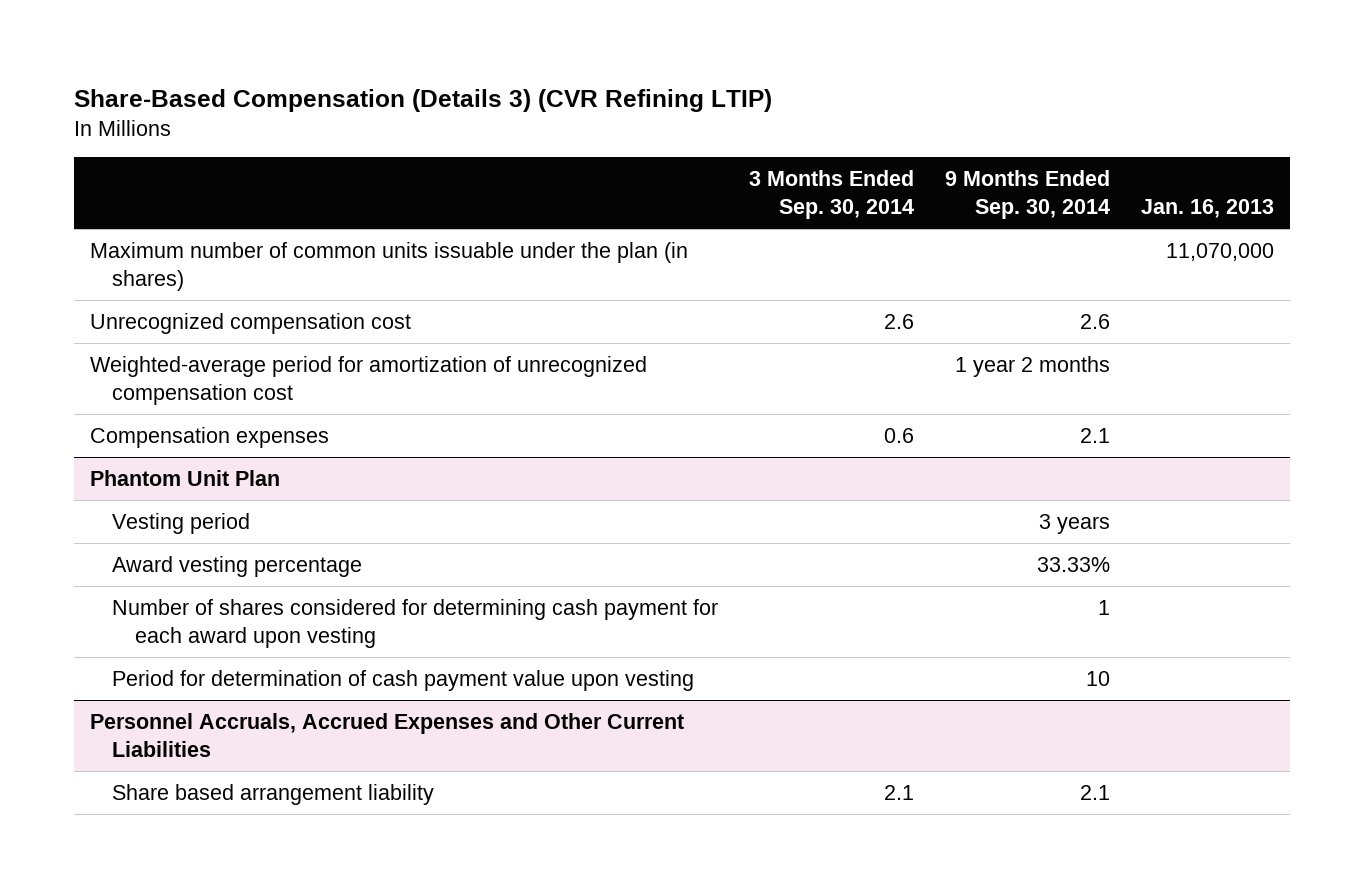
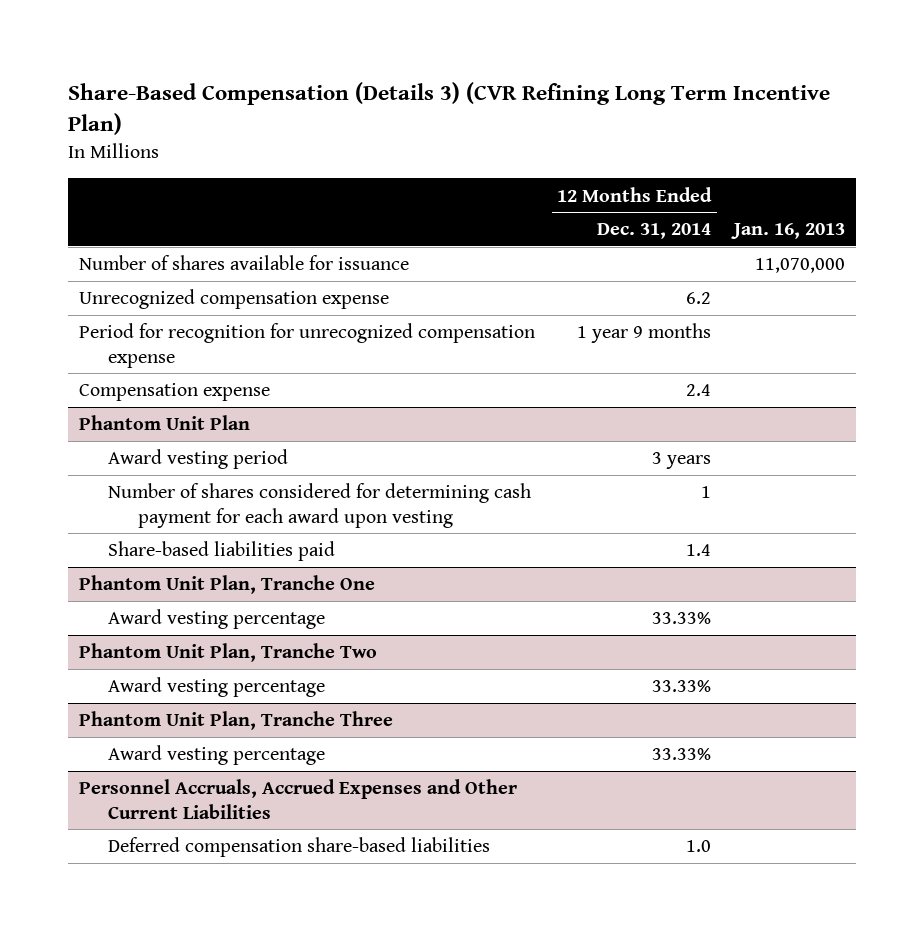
- Share-Based Compensation (Details 3) (CVR Refining LTIP)
+ Share-Based Compensation (Details 3) (CVR Refining Long Term Incentive Plan)
- | 3 Months Ended Sep. 30, 2014 | 9 Months Ended Sep. 30, 2014 | Jan. 16, 2013
+ | 12 Months Ended Dec. 31, 2014 | Jan. 16, 2013
- Maximum number of common units issuable under the plan (in shares) | | | 11,070,000
- Unrecognized compensation cost | 2.6 | 2.6 |
- Weighted-average period for amortization of unrecognized compensation cost | | 1 year 2 months |
- Compensation expenses | 0.6 | 2.1 |
+ Number of shares available for issuance | | 11,070,000
+ Unrecognized compensation expense | 6.2 |
+ Period for recognition for unrecognized compensation expense | 1 year 9 months |
+ Compensation expense | 2.4 |
@ Phantom Unit Plan
- Vesting period | | 3 years |
- Award vesting percentage | | 33.33% |
+ Award vesting period | 3 years |
- Period for determination of cash payment value upon vesting | | 10 |
+ Share-based liabilities paid | 1.4 |
+ Phantom Unit Plan, Tranche One
+ Award vesting percentage | 33.33% |
+ Phantom Unit Plan, Tranche Two
+ Award vesting percentage | 33.33% |
+ Phantom Unit Plan, Tranche Three
+ Award vesting percentage | 33.33% |
@ Personnel Accruals, Accrued Expenses and Other Current Liabilities
- Share based arrangement liability | 2.1 | 2.1 |
+ Deferred compensation share-based liabilities | 1.0 |

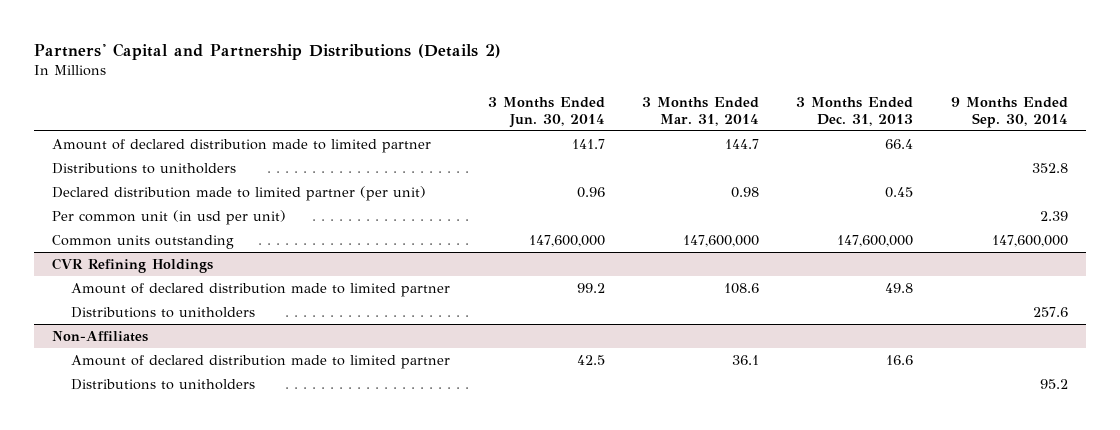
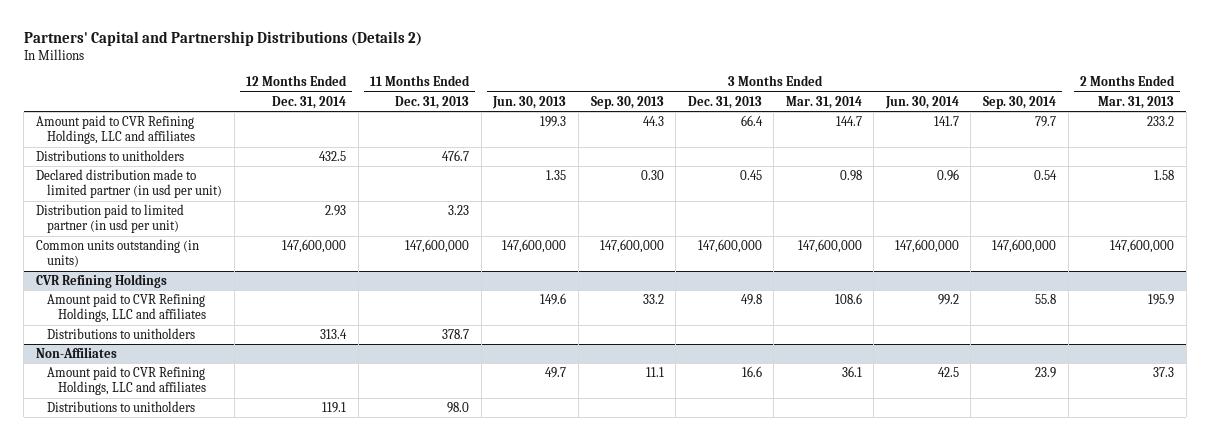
- | 3 Months Ended Jun. 30, 2014 | 3 Months Ended Mar. 31, 2014 | 3 Months Ended Dec. 31, 2013 | 9 Months Ended Sep. 30, 2014
+ | 12 Months Ended Dec. 31, 2014 | 11 Months Ended Dec. 31, 2013 | 3 Months Ended Jun. 30, 2013 | 3 Months Ended Sep. 30, 2013 | 3 Months Ended Dec. 31, 2013 | 3 Months Ended Mar. 31, 2014 | 3 Months Ended Jun. 30, 2014 | 3 Months Ended Sep. 30, 2014 | 2 Months Ended Mar. 31, 2013
- Amount of declared distribution made to limited partner | 141.7 | 144.7 | 66.4 |
+ Amount paid to CVR Refining Holdings, LLC and affiliates | | | 199.3 | 44.3 | 66.4 | 144.7 | 141.7 | 79.7 | 233.2
- Declared distribution made to limited partner (per unit) | 0.96 | 0.98 | 0.45 |
- Per common unit (in usd per unit) | | | | 2.39
- Common units outstanding | 147,600,000 | 147,600,000 | 147,600,000 | 147,600,000
+ Declared distribution made to limited partner (in usd per unit) | | | 1.35 | 0.30 | 0.45 | 0.98 | 0.96 | 0.54 | 1.58
+ Distribution paid to limited partner (in usd per unit) | 2.93 | 3.23 | | | | | | |
+ Common units outstanding (in units) | 147,600,000 | 147,600,000 | 147,600,000 | 147,600,000 | 147,600,000 | 147,600,000 | 147,600,000 | 147,600,000 | 147,600,000
@ CVR Refining Holdings
- Amount of declared distribution made to limited partner | 99.2 | 108.6 | 49.8 |
+ Amount paid to CVR Refining Holdings, LLC and affiliates | | | 149.6 | 33.2 | 49.8 | 108.6 | 99.2 | 55.8 | 195.9
@ Non-Affiliates
- Amount of declared distribution made to limited partner | 42.5 | 36.1 | 16.6 |
+ Amount paid to CVR Refining Holdings, LLC and affiliates | | | 49.7 | 11.1 | 16.6 | 36.1 | 42.5 | 23.9 | 37.3

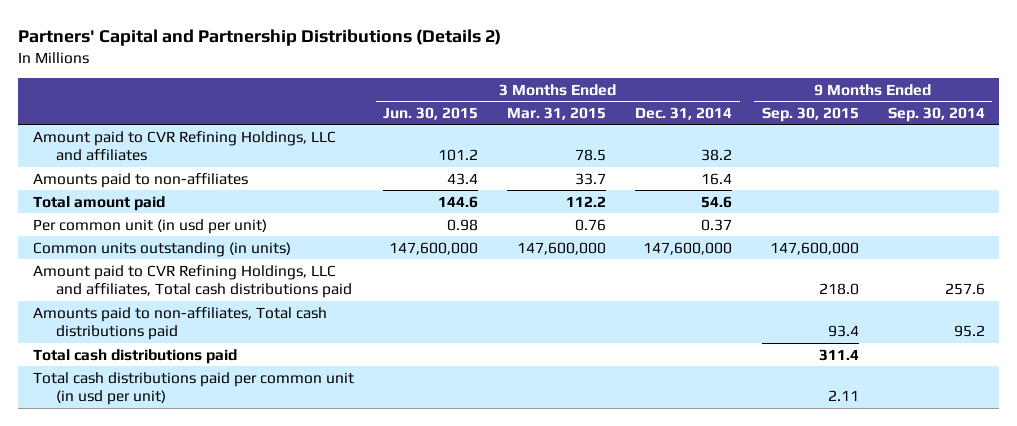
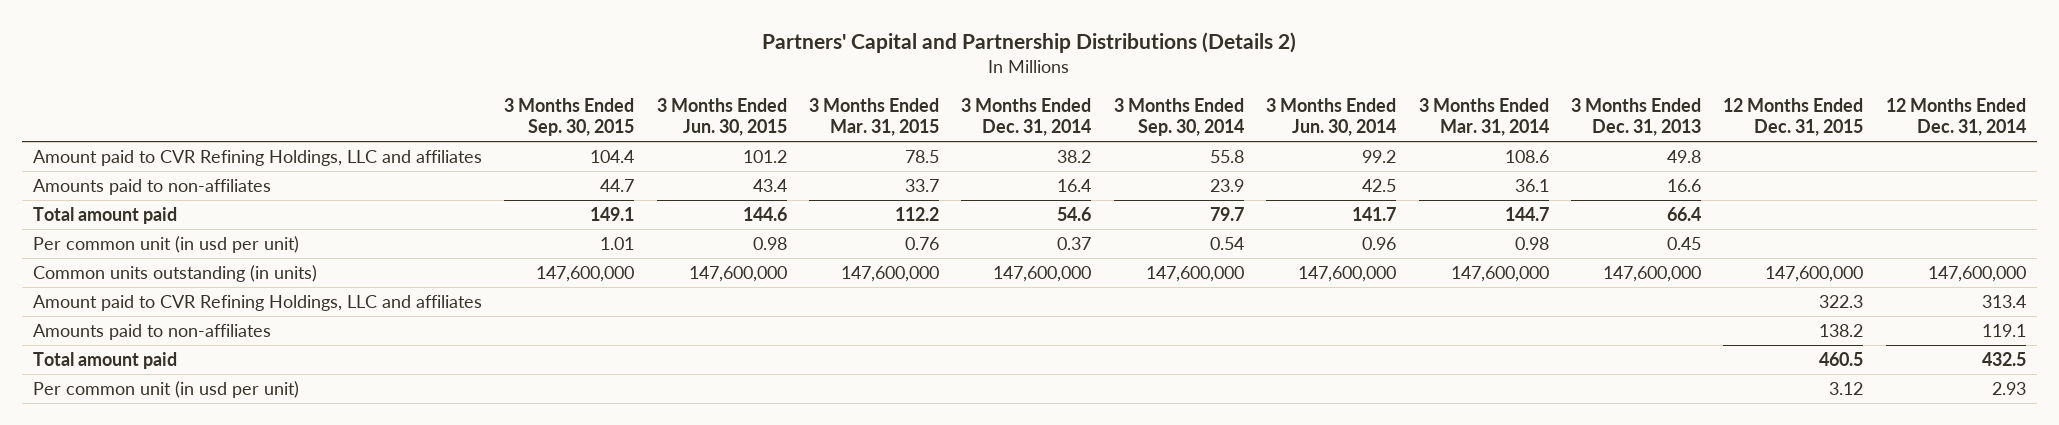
- | 3 Months Ended Jun. 30, 2015 | 3 Months Ended Mar. 31, 2015 | 3 Months Ended Dec. 31, 2014 | 9 Months Ended Sep. 30, 2015 | 9 Months Ended Sep. 30, 2014
+ | 3 Months Ended Sep. 30, 2015 | 3 Months Ended Jun. 30, 2015 | 3 Months Ended Mar. 31, 2015 | 3 Months Ended Dec. 31, 2014 | 3 Months Ended Sep. 30, 2014 | 3 Months Ended Jun. 30, 2014 | 3 Months Ended Mar. 31, 2014 | 3 Months Ended Dec. 31, 2013 | 12 Months Ended Dec. 31, 2015 | 12 Months Ended Dec. 31, 2014
- Amount paid to CVR Refining Holdings, LLC and affiliates, Total cash distributions paid | | | | 218.0 | 257.6
- Amounts paid to non-affiliates, Total cash distributions paid | | | | 93.4 | 95.2
- Total cash distributions paid | | | | 311.4 |
- Total cash distributions paid per common unit (in usd per unit) | | | | 2.11 |
+ Amount paid to CVR Refining Holdings, LLC and affiliates | | | | | | | | | 322.3 | 313.4
+ Amounts paid to non-affiliates | | | | | | | | | 138.2 | 119.1
+ Total amount paid | | | | | | | | | 460.5 | 432.5
+ Per common unit (in usd per unit) | | | | | | | | | 3.12 | 2.93

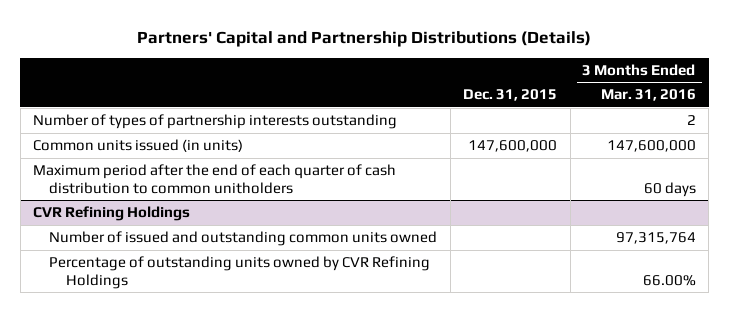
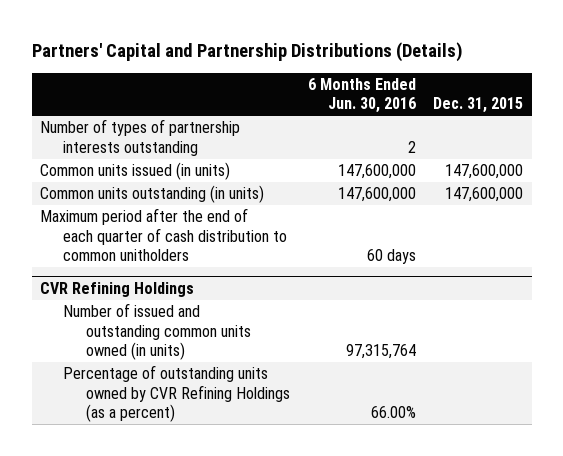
- | Dec. 31, 2015 | 3 Months Ended Mar. 31, 2016
+ | 6 Months Ended Jun. 30, 2016 | Dec. 31, 2015
+ Common units outstanding (in units) | 147,600,000 | 147,600,000
@ CVR Refining Holdings
- Number of issued and outstanding common units owned | | 97,315,764
- Percentage of outstanding units owned by CVR Refining Holdings | | 66.00%
+ Number of issued and outstanding common units owned (in units) | 97,315,764 |
+ Percentage of outstanding units owned by CVR Refining Holdings (as a percent) | 66.00% |

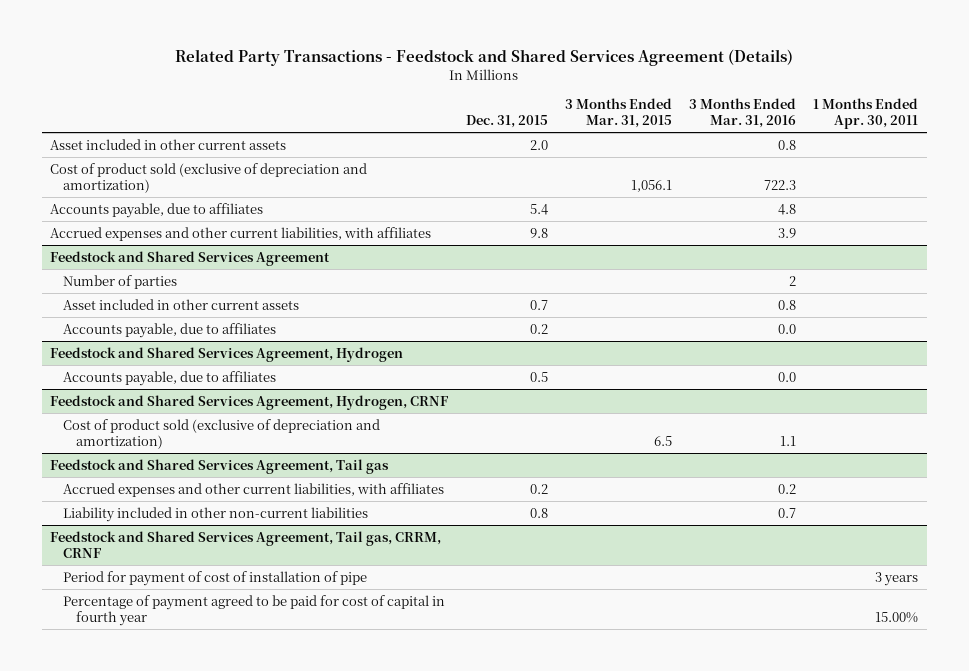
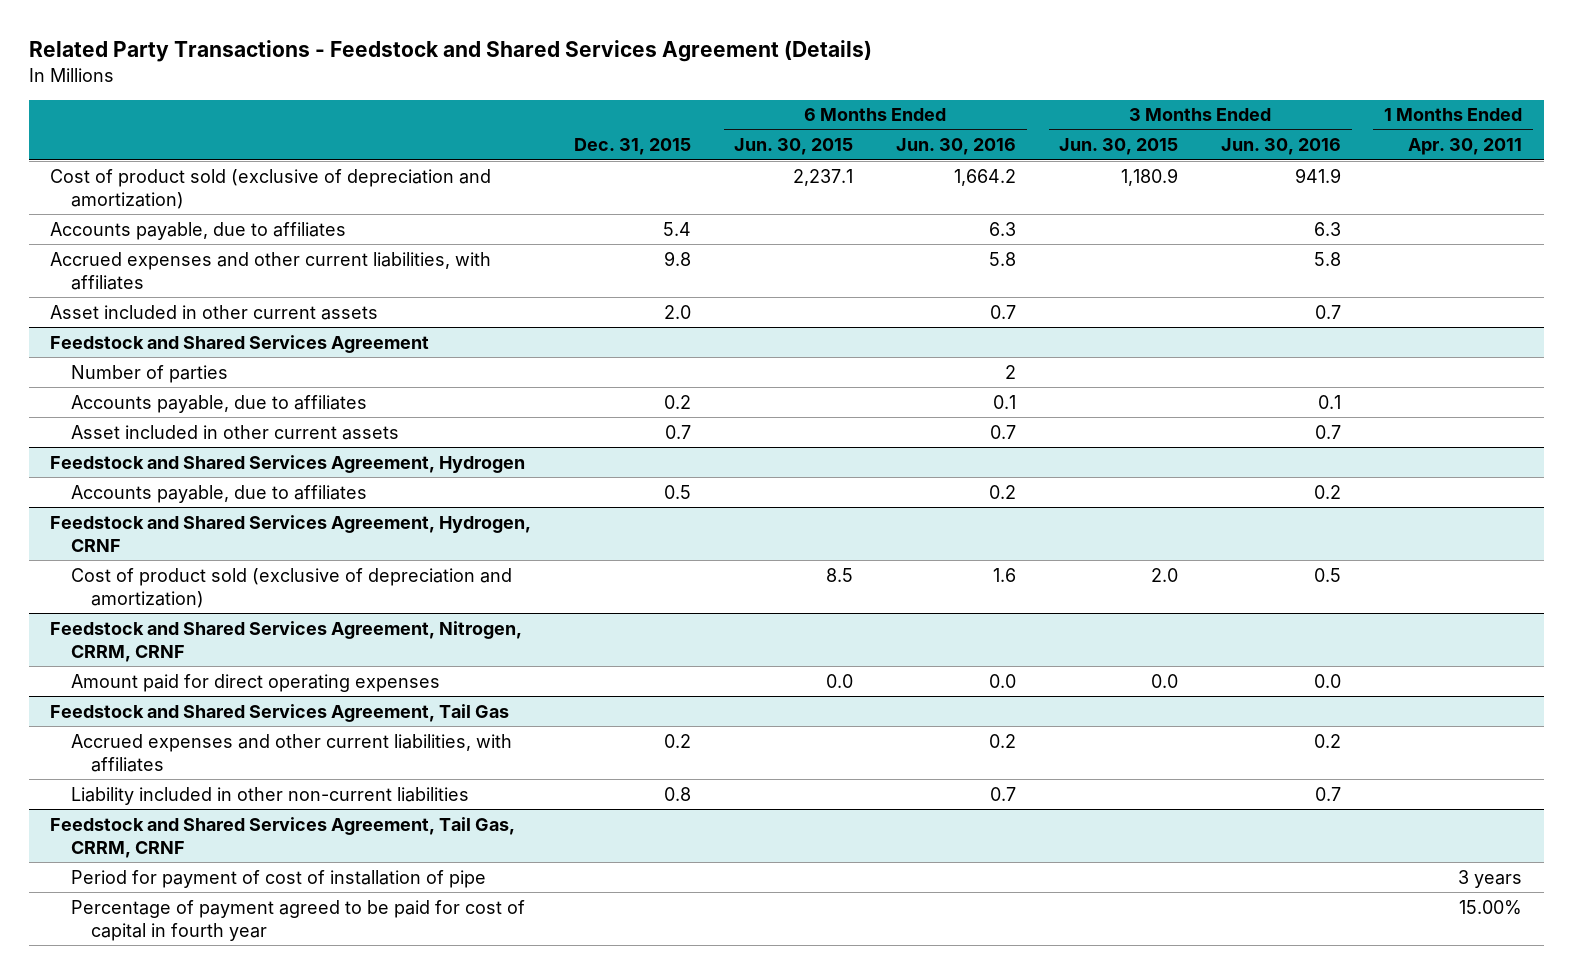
- | Dec. 31, 2015 | 3 Months Ended Mar. 31, 2015 | 3 Months Ended Mar. 31, 2016 | 1 Months Ended Apr. 30, 2011
+ | Dec. 31, 2015 | 6 Months Ended Jun. 30, 2015 | 6 Months Ended Jun. 30, 2016 | 3 Months Ended Jun. 30, 2015 | 3 Months Ended Jun. 30, 2016 | 1 Months Ended Apr. 30, 2011
moved down: Asset included in other current assets | 2.0 | | 0.7 | | 0.7 |
@ Feedstock and Shared Services Agreement
moved down: Asset included in other current assets | 0.7 | | 0.7 | | 0.7 |
- Feedstock and Shared Services Agreement, Tail gas
+ Feedstock and Shared Services Agreement, Nitrogen, CRRM, CRNF
+ Amount paid for direct operating expenses | | 0.0 | 0.0 | 0.0 | 0.0 |
+ Feedstock and Shared Services Agreement, Tail Gas
- Feedstock and Shared Services Agreement, Tail gas, CRRM, CRNF
+ Feedstock and Shared Services Agreement, Tail Gas, CRRM, CRNF

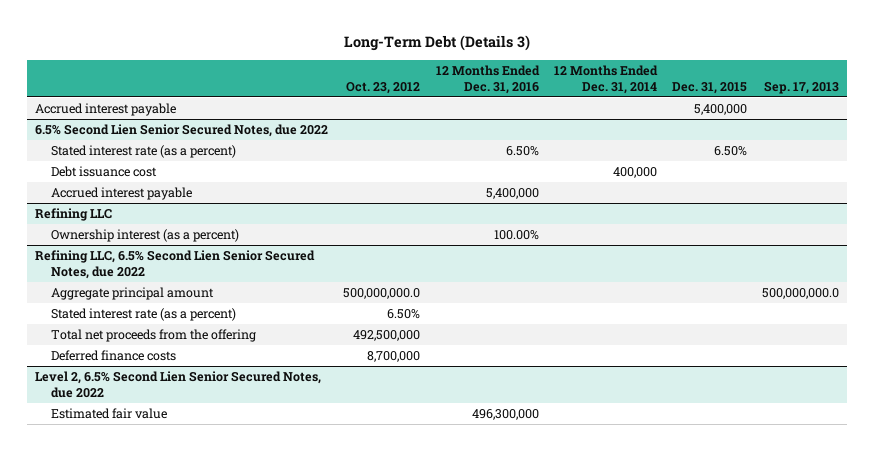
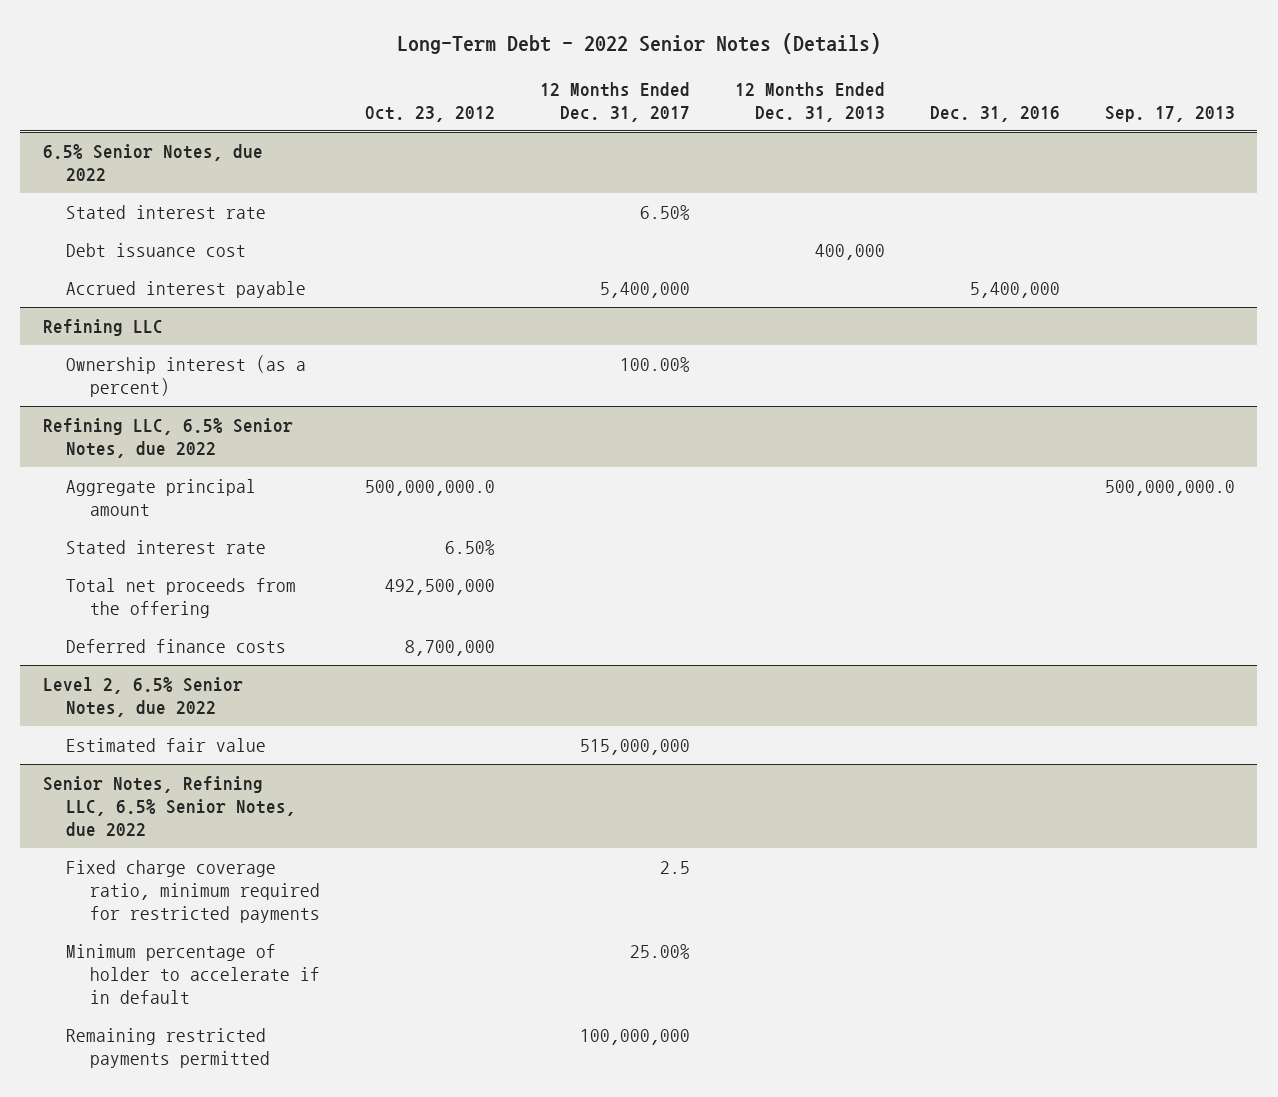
- Long-Term Debt (Details 3)
+ Long-Term Debt - 2022 Senior Notes (Details)
- | Oct. 23, 2012 | 12 Months Ended Dec. 31, 2016 | 12 Months Ended Dec. 31, 2014 | Dec. 31, 2015 | Sep. 17, 2013
+ | Oct. 23, 2012 | 12 Months Ended Dec. 31, 2017 | 12 Months Ended Dec. 31, 2013 | Dec. 31, 2016 | Sep. 17, 2013
- Accrued interest payable | | | | 5,400,000 |
- 6.5% Second Lien Senior Secured Notes, due 2022
- Stated interest rate (as a percent) | | 6.50% | | 6.50% |
+ 6.5% Senior Notes, due 2022
+ Stated interest rate | | 6.50% | | |
- Refining LLC, 6.5% Second Lien Senior Secured Notes, due 2022
+ Refining LLC, 6.5% Senior Notes, due 2022
- Stated interest rate (as a percent) | 6.50% | | | |
+ Stated interest rate | 6.50% | | | |
- Level 2, 6.5% Second Lien Senior Secured Notes, due 2022
+ Level 2, 6.5% Senior Notes, due 2022
+ Senior Notes, Refining LLC, 6.5% Senior Notes, due 2022
+ Fixed charge coverage ratio, minimum required for restricted payments | | 2.5 | | |
+ Minimum percentage of holder to accelerate if in default | | 25.00% | | |
+ Remaining restricted payments permitted | | 100,000,000 | | |

